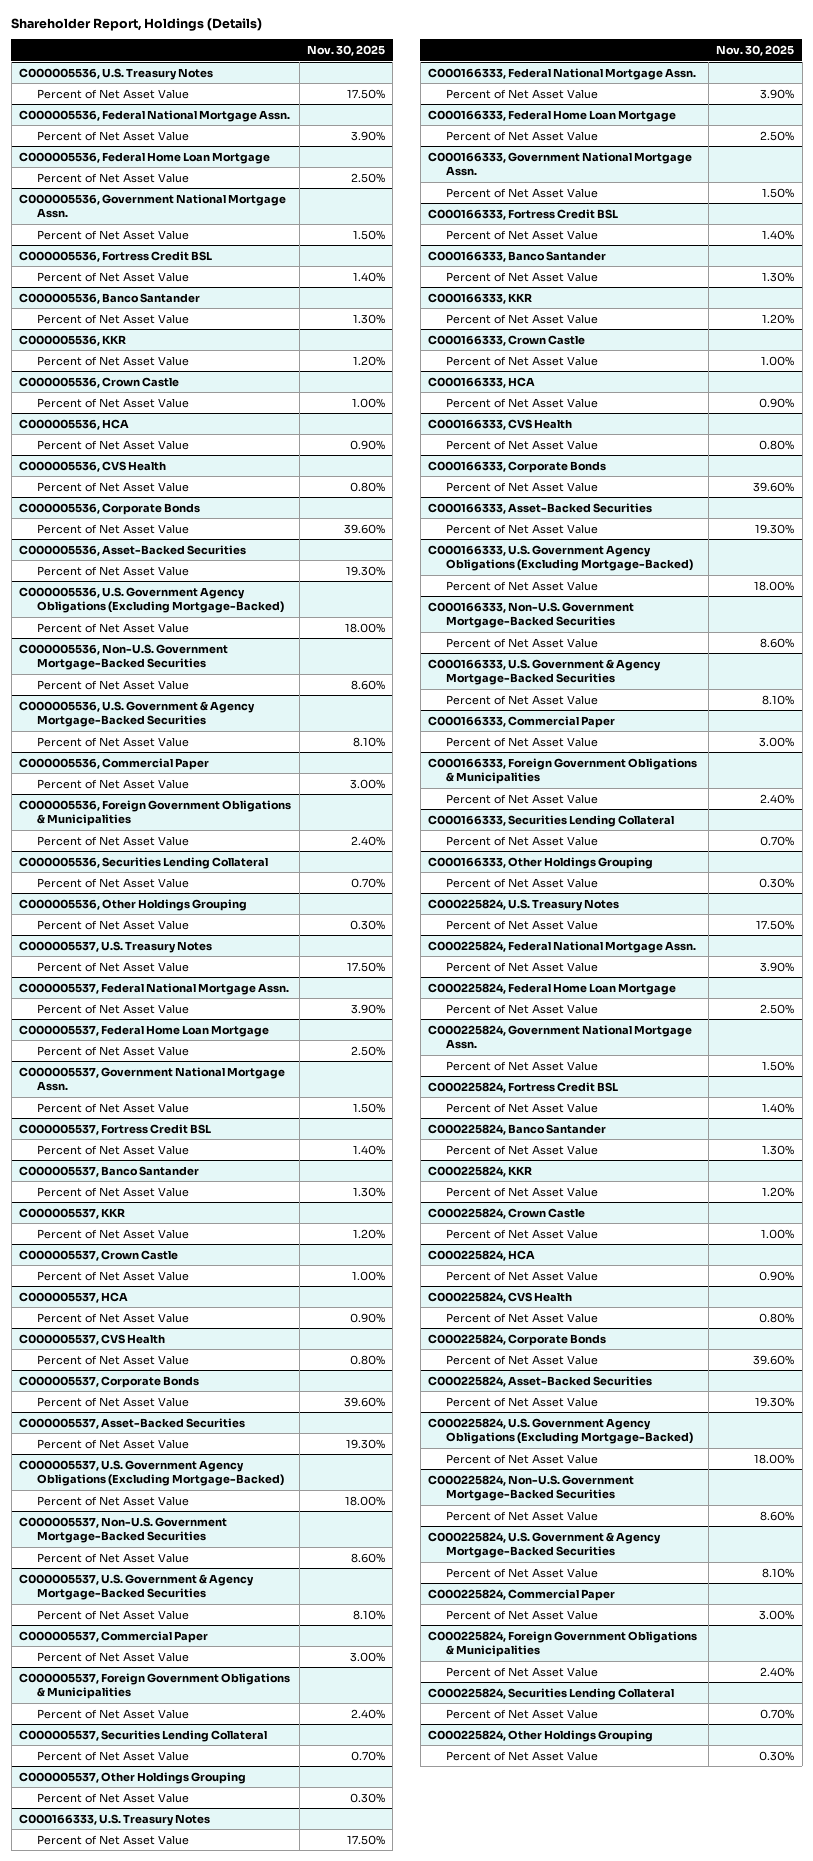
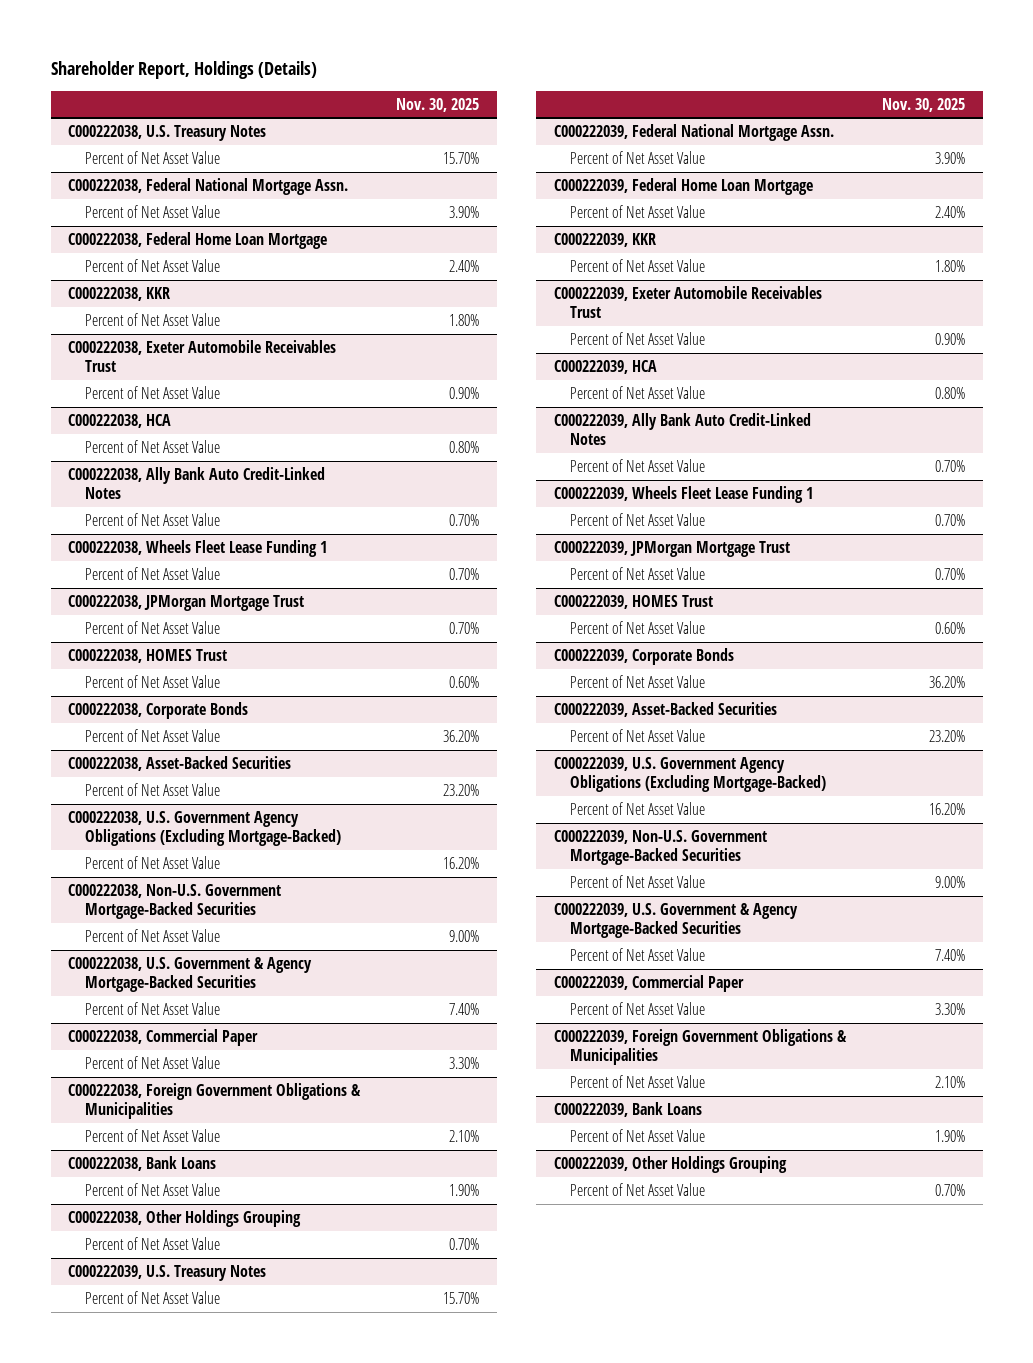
- C000005536, U.S. Treasury Notes
- Percent of Net Asset Value | 17.50%
- C000005536, Federal National Mortgage Assn.
+ C000222038, U.S. Treasury Notes
+ Percent of Net Asset Value | 15.70%
+ C000222038, Federal National Mortgage Assn.
- C000005536, Federal Home Loan Mortgage
- Percent of Net Asset Value | 2.50%
- C000005536, Government National Mortgage Assn.
- Percent of Net Asset Value | 1.50%
- C000005536, Fortress Credit BSL
- Percent of Net Asset Value | 1.40%
- C000005536, Banco Santander
- Percent of Net Asset Value | 1.30%
- C000005536, KKR
- Percent of Net Asset Value | 1.20%
- C000005536, Crown Castle
- Percent of Net Asset Value | 1.00%
- C000005536, HCA
- Percent of Net Asset Value | 0.90%
- C000005536, CVS Health
- Percent of Net Asset Value | 0.80%
- C000005536, Corporate Bonds
- Percent of Net Asset Value | 39.60%
- C000005536, Asset-Backed Securities
- Percent of Net Asset Value | 19.30%
- C000005536, U.S. Government Agency Obligations (Excluding Mortgage-Backed)
- Percent of Net Asset Value | 18.00%
- C000005536, Non-U.S. Government Mortgage-Backed Securities
- Percent of Net Asset Value | 8.60%
- C000005536, U.S. Government & Agency Mortgage-Backed Securities
- Percent of Net Asset Value | 8.10%
- C000005536, Commercial Paper
- Percent of Net Asset Value | 3.00%
- C000005536, Foreign Government Obligations & Municipalities
+ C000222038, Federal Home Loan Mortgage
- C000005536, Securities Lending Collateral
- Percent of Net Asset Value | 0.70%
- C000005536, Other Holdings Grouping
- Percent of Net Asset Value | 0.30%
- C000005537, U.S. Treasury Notes
- Percent of Net Asset Value | 17.50%
- C000005537, Federal National Mortgage Assn.
- Percent of Net Asset Value | 3.90%
- C000005537, Federal Home Loan Mortgage
- Percent of Net Asset Value | 2.50%
- C000005537, Government National Mortgage Assn.
- Percent of Net Asset Value | 1.50%
- C000005537, Fortress Credit BSL
- Percent of Net Asset Value | 1.40%
- C000005537, Banco Santander
- Percent of Net Asset Value | 1.30%
- C000005537, KKR
- Percent of Net Asset Value | 1.20%
- C000005537, Crown Castle
- Percent of Net Asset Value | 1.00%
- C000005537, HCA
+ C000222038, KKR
+ Percent of Net Asset Value | 1.80%
+ C000222038, Exeter Automobile Receivables Trust
- C000005537, CVS Health
+ C000222038, HCA
- C000005537, Corporate Bonds
- Percent of Net Asset Value | 39.60%
- C000005537, Asset-Backed Securities
- Percent of Net Asset Value | 19.30%
- C000005537, U.S. Government Agency Obligations (Excluding Mortgage-Backed)
- Percent of Net Asset Value | 18.00%
- C000005537, Non-U.S. Government Mortgage-Backed Securities
- Percent of Net Asset Value | 8.60%
- C000005537, U.S. Government & Agency Mortgage-Backed Securities
- Percent of Net Asset Value | 8.10%
- C000005537, Commercial Paper
- Percent of Net Asset Value | 3.00%
- C000005537, Foreign Government Obligations & Municipalities
- Percent of Net Asset Value | 2.40%
- C000005537, Securities Lending Collateral
+ C000222038, Ally Bank Auto Credit-Linked Notes
- C000005537, Other Holdings Grouping
- Percent of Net Asset Value | 0.30%
- C000166333, U.S. Treasury Notes
- Percent of Net Asset Value | 17.50%
- C000166333, Federal National Mortgage Assn.
- Percent of Net Asset Value | 3.90%
- C000166333, Federal Home Loan Mortgage
- Percent of Net Asset Value | 2.50%
- C000166333, Government National Mortgage Assn.
- Percent of Net Asset Value | 1.50%
- C000166333, Fortress Credit BSL
- Percent of Net Asset Value | 1.40%
- C000166333, Banco Santander
- Percent of Net Asset Value | 1.30%
- C000166333, KKR
- Percent of Net Asset Value | 1.20%
- C000166333, Crown Castle
- Percent of Net Asset Value | 1.00%
- C000166333, HCA
- Percent of Net Asset Value | 0.90%
- C000166333, CVS Health
- Percent of Net Asset Value | 0.80%
- C000166333, Corporate Bonds
- Percent of Net Asset Value | 39.60%
- C000166333, Asset-Backed Securities
- Percent of Net Asset Value | 19.30%
- C000166333, U.S. Government Agency Obligations (Excluding Mortgage-Backed)
- Percent of Net Asset Value | 18.00%
- C000166333, Non-U.S. Government Mortgage-Backed Securities
- Percent of Net Asset Value | 8.60%
- C000166333, U.S. Government & Agency Mortgage-Backed Securities
- Percent of Net Asset Value | 8.10%
- C000166333, Commercial Paper
- Percent of Net Asset Value | 3.00%
- C000166333, Foreign Government Obligations & Municipalities
- Percent of Net Asset Value | 2.40%
- C000166333, Securities Lending Collateral
+ C000222038, Wheels Fleet Lease Funding 1
- C000166333, Other Holdings Grouping
- Percent of Net Asset Value | 0.30%
- C000225824, U.S. Treasury Notes
- Percent of Net Asset Value | 17.50%
- C000225824, Federal National Mortgage Assn.
+ C000222038, JPMorgan Mortgage Trust
+ Percent of Net Asset Value | 0.70%
+ C000222038, HOMES Trust
+ Percent of Net Asset Value | 0.60%
+ C000222038, Corporate Bonds
+ Percent of Net Asset Value | 36.20%
+ C000222038, Asset-Backed Securities
+ Percent of Net Asset Value | 23.20%
+ C000222038, U.S. Government Agency Obligations (Excluding Mortgage-Backed)
+ Percent of Net Asset Value | 16.20%
+ C000222038, Non-U.S. Government Mortgage-Backed Securities
+ Percent of Net Asset Value | 9.00%
+ C000222038, U.S. Government & Agency Mortgage-Backed Securities
+ Percent of Net Asset Value | 7.40%
+ C000222038, Commercial Paper
+ Percent of Net Asset Value | 3.30%
+ C000222038, Foreign Government Obligations & Municipalities
+ Percent of Net Asset Value | 2.10%
+ C000222038, Bank Loans
+ Percent of Net Asset Value | 1.90%
+ C000222038, Other Holdings Grouping
+ Percent of Net Asset Value | 0.70%
+ C000222039, U.S. Treasury Notes
+ Percent of Net Asset Value | 15.70%
+ C000222039, Federal National Mortgage Assn.
- C000225824, Federal Home Loan Mortgage
- Percent of Net Asset Value | 2.50%
- C000225824, Government National Mortgage Assn.
- Percent of Net Asset Value | 1.50%
- C000225824, Fortress Credit BSL
- Percent of Net Asset Value | 1.40%
- C000225824, Banco Santander
- Percent of Net Asset Value | 1.30%
- C000225824, KKR
- Percent of Net Asset Value | 1.20%
- C000225824, Crown Castle
- Percent of Net Asset Value | 1.00%
- C000225824, HCA
+ C000222039, Federal Home Loan Mortgage
+ Percent of Net Asset Value | 2.40%
+ C000222039, KKR
+ Percent of Net Asset Value | 1.80%
+ C000222039, Exeter Automobile Receivables Trust
- C000225824, CVS Health
+ C000222039, HCA
- C000225824, Corporate Bonds
- Percent of Net Asset Value | 39.60%
- C000225824, Asset-Backed Securities
- Percent of Net Asset Value | 19.30%
- C000225824, U.S. Government Agency Obligations (Excluding Mortgage-Backed)
- Percent of Net Asset Value | 18.00%
- C000225824, Non-U.S. Government Mortgage-Backed Securities
- Percent of Net Asset Value | 8.60%
- C000225824, U.S. Government & Agency Mortgage-Backed Securities
- Percent of Net Asset Value | 8.10%
- C000225824, Commercial Paper
- Percent of Net Asset Value | 3.00%
- C000225824, Foreign Government Obligations & Municipalities
- Percent of Net Asset Value | 2.40%
- C000225824, Securities Lending Collateral
+ C000222039, Ally Bank Auto Credit-Linked Notes
- C000225824, Other Holdings Grouping
- Percent of Net Asset Value | 0.30%
+ C000222039, Wheels Fleet Lease Funding 1
+ Percent of Net Asset Value | 0.70%
+ C000222039, JPMorgan Mortgage Trust
+ Percent of Net Asset Value | 0.70%
+ C000222039, HOMES Trust
+ Percent of Net Asset Value | 0.60%
+ C000222039, Corporate Bonds
+ Percent of Net Asset Value | 36.20%
+ C000222039, Asset-Backed Securities
+ Percent of Net Asset Value | 23.20%
+ C000222039, U.S. Government Agency Obligations (Excluding Mortgage-Backed)
+ Percent of Net Asset Value | 16.20%
+ C000222039, Non-U.S. Government Mortgage-Backed Securities
+ Percent of Net Asset Value | 9.00%
+ C000222039, U.S. Government & Agency Mortgage-Backed Securities
+ Percent of Net Asset Value | 7.40%
+ C000222039, Commercial Paper
+ Percent of Net Asset Value | 3.30%
+ C000222039, Foreign Government Obligations & Municipalities
+ Percent of Net Asset Value | 2.10%
+ C000222039, Bank Loans
+ Percent of Net Asset Value | 1.90%
+ C000222039, Other Holdings Grouping
+ Percent of Net Asset Value | 0.70%

